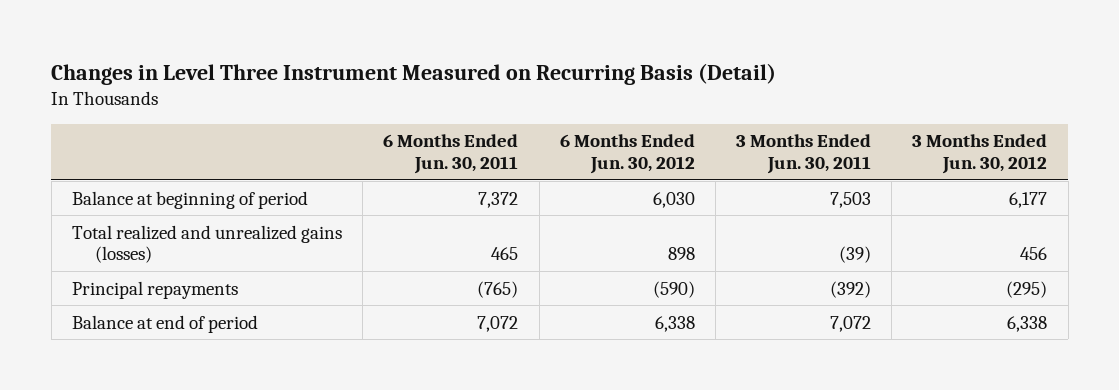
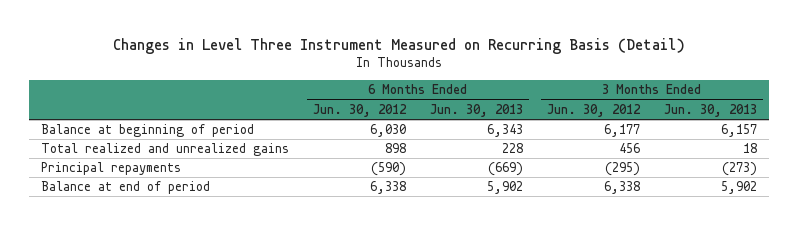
- | 6 Months Ended Jun. 30, 2011 | 6 Months Ended Jun. 30, 2012 | 3 Months Ended Jun. 30, 2011 | 3 Months Ended Jun. 30, 2012
+ | 6 Months Ended Jun. 30, 2012 | 6 Months Ended Jun. 30, 2013 | 3 Months Ended Jun. 30, 2012 | 3 Months Ended Jun. 30, 2013
- Total realized and unrealized gains (losses) | 465 | 898 | (39) | 456
+ Total realized and unrealized gains | 898 | 228 | 456 | 18

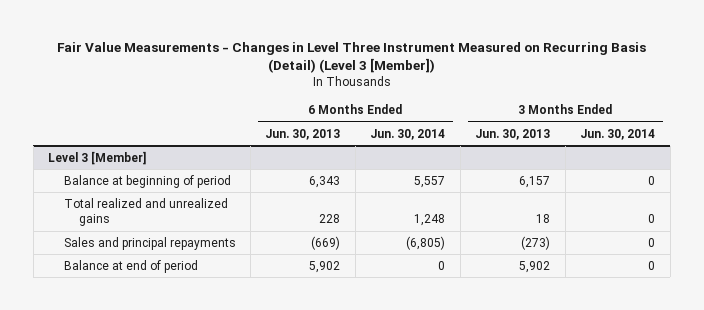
- Changes in Level Three Instrument Measured on Recurring Basis (Detail)
+ Fair Value Measurements - Changes in Level Three Instrument Measured on Recurring Basis (Detail) (Level 3 [Member])
- | 6 Months Ended Jun. 30, 2012 | 6 Months Ended Jun. 30, 2013 | 3 Months Ended Jun. 30, 2012 | 3 Months Ended Jun. 30, 2013
+ | 6 Months Ended Jun. 30, 2013 | 6 Months Ended Jun. 30, 2014 | 3 Months Ended Jun. 30, 2013 | 3 Months Ended Jun. 30, 2014
+ Level 3 [Member]
- Principal repayments | (590) | (669) | (295) | (273)
+ Sales and principal repayments | (669) | (6,805) | (273) | 0

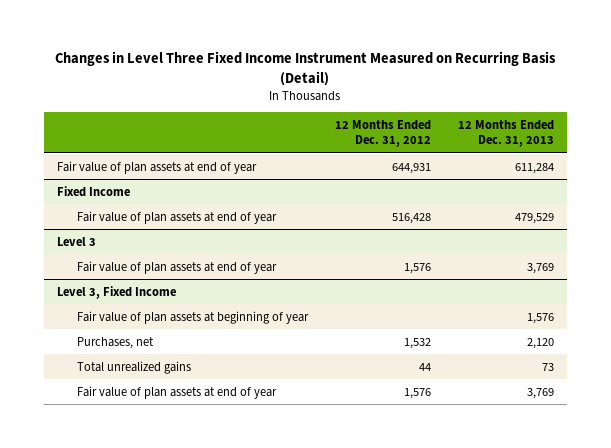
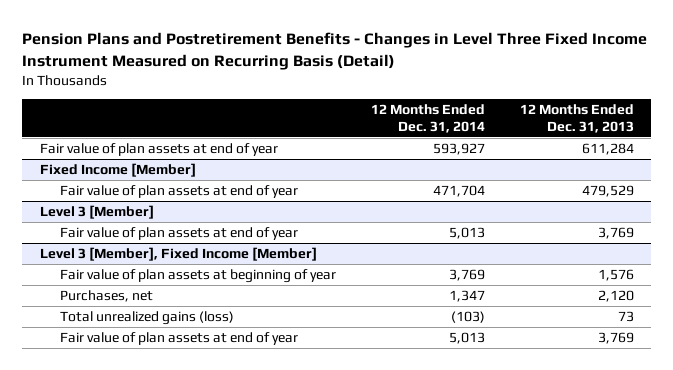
- Changes in Level Three Fixed Income Instrument Measured on Recurring Basis (Detail)
+ Pension Plans and Postretirement Benefits - Changes in Level Three Fixed Income Instrument Measured on Recurring Basis (Detail)
- | 12 Months Ended Dec. 31, 2012 | 12 Months Ended Dec. 31, 2013
+ | 12 Months Ended Dec. 31, 2014 | 12 Months Ended Dec. 31, 2013
- Fixed Income
+ Fixed Income [Member]
- Level 3
+ Level 3 [Member]
- Level 3, Fixed Income
+ Level 3 [Member], Fixed Income [Member]
- Total unrealized gains | 44 | 73
+ Total unrealized gains (loss) | (103) | 73

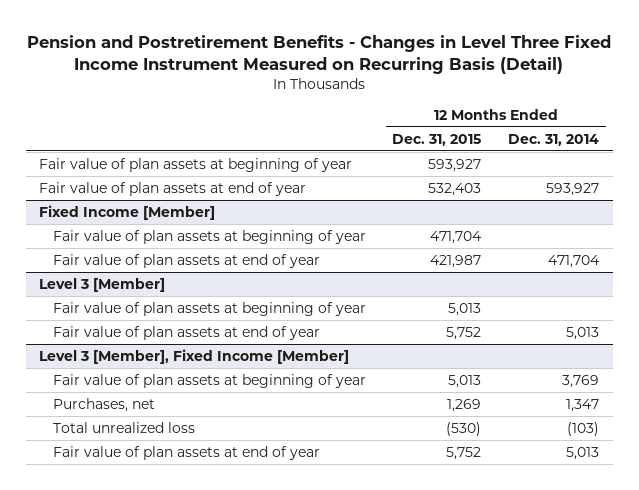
- Pension Plans and Postretirement Benefits - Changes in Level Three Fixed Income Instrument Measured on Recurring Basis (Detail)
+ Pension and Postretirement Benefits - Changes in Level Three Fixed Income Instrument Measured on Recurring Basis (Detail)
- | 12 Months Ended Dec. 31, 2014 | 12 Months Ended Dec. 31, 2013
+ | 12 Months Ended Dec. 31, 2015 | 12 Months Ended Dec. 31, 2014
+ Fair value of plan assets at beginning of year | 593,927 |
@ Fixed Income [Member]
+ Fair value of plan assets at beginning of year | 471,704 |
@ Level 3 [Member]
+ Fair value of plan assets at beginning of year | 5,013 |
@ Level 3 [Member], Fixed Income [Member]
- Total unrealized gains (loss) | (103) | 73
+ Total unrealized loss | (530) | (103)

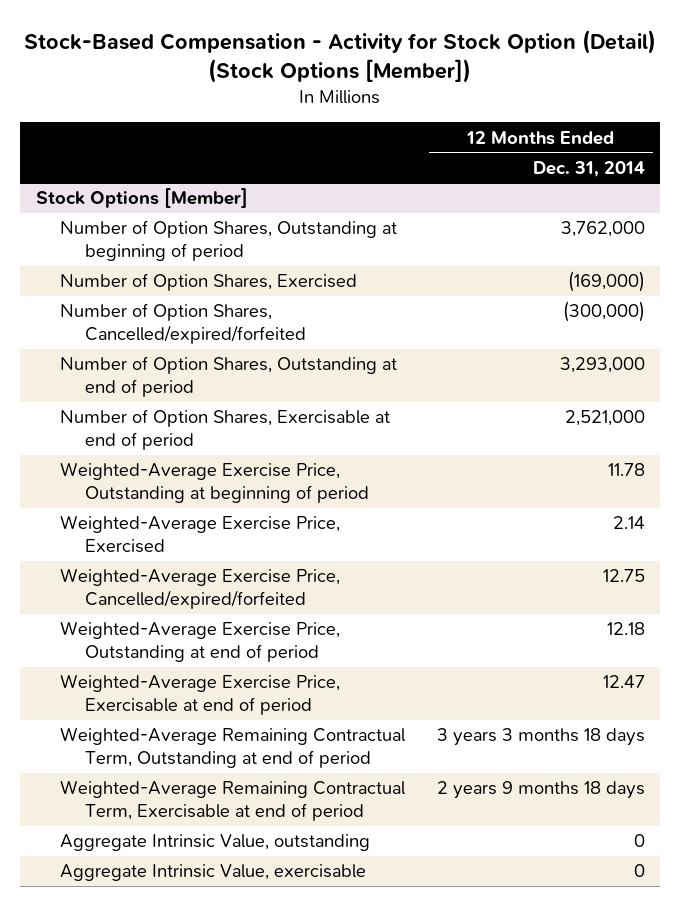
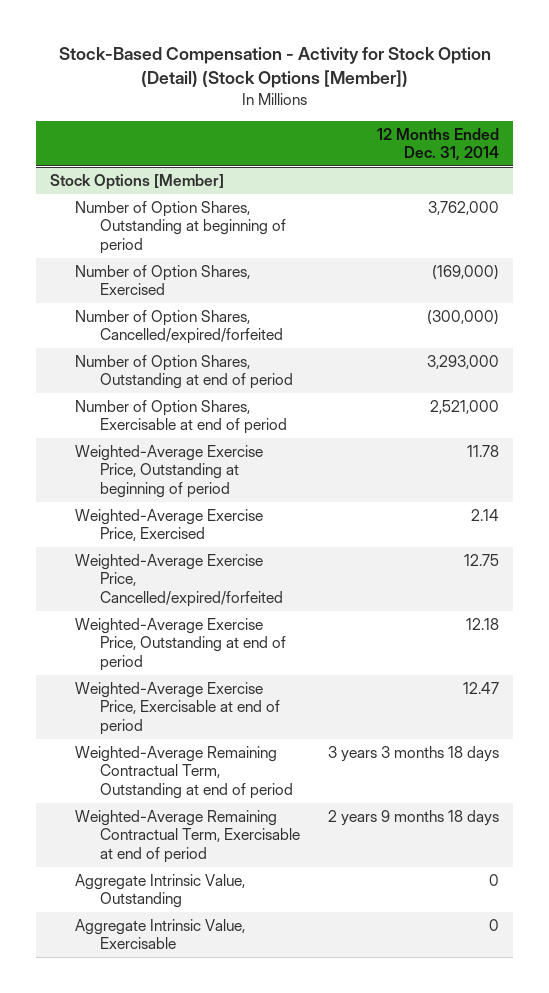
@ Stock Options [Member]
- Aggregate Intrinsic Value, outstanding | 0
- Aggregate Intrinsic Value, exercisable | 0
+ Aggregate Intrinsic Value, Outstanding | 0
+ Aggregate Intrinsic Value, Exercisable | 0

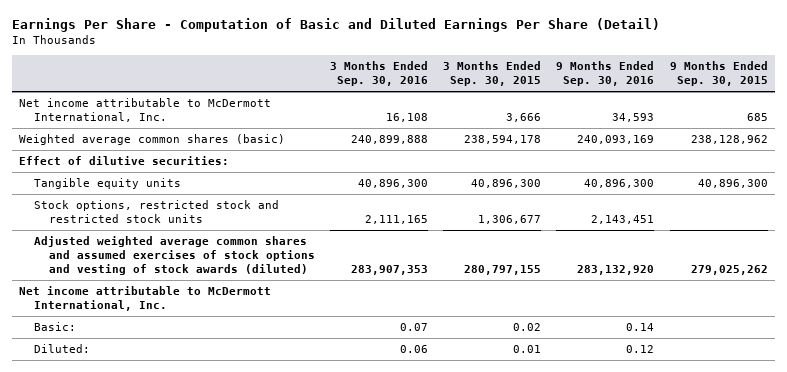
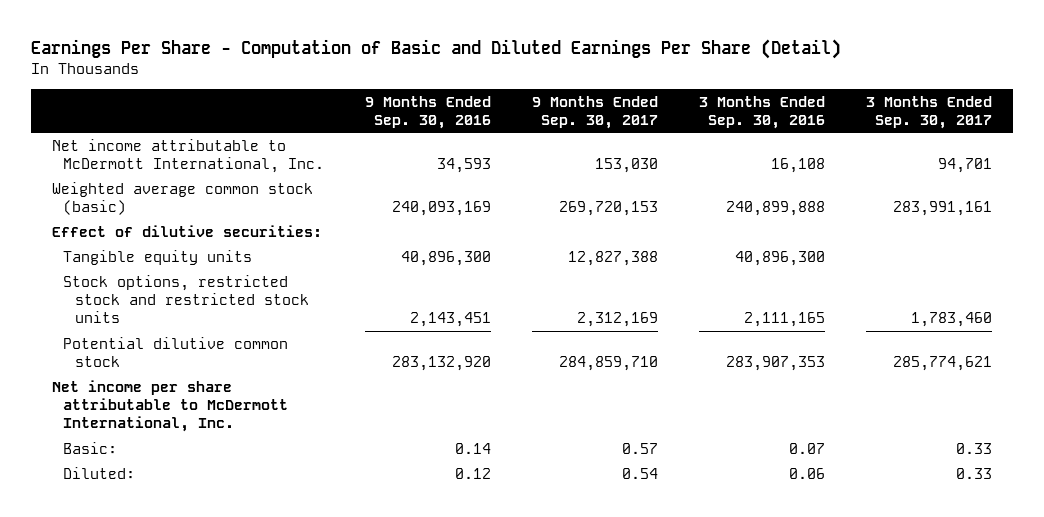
- | 3 Months Ended Sep. 30, 2016 | 3 Months Ended Sep. 30, 2015 | 9 Months Ended Sep. 30, 2016 | 9 Months Ended Sep. 30, 2015
+ | 9 Months Ended Sep. 30, 2016 | 9 Months Ended Sep. 30, 2017 | 3 Months Ended Sep. 30, 2016 | 3 Months Ended Sep. 30, 2017
- Weighted average common shares (basic) | 240,899,888 | 238,594,178 | 240,093,169 | 238,128,962
+ Weighted average common stock (basic) | 240,093,169 | 269,720,153 | 240,899,888 | 283,991,161
- Adjusted weighted average common shares and assumed exercises of stock options and vesting of stock awards (diluted) | 283,907,353 | 280,797,155 | 283,132,920 | 279,025,262
- Net income attributable to McDermott International, Inc.
+ Potential dilutive common stock | 283,132,920 | 284,859,710 | 283,907,353 | 285,774,621
+ Net income per share attributable to McDermott International, Inc.

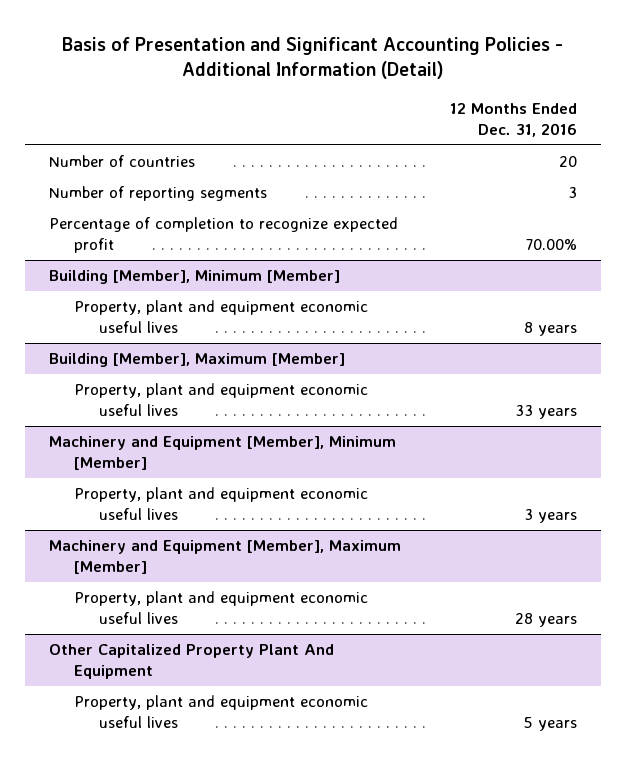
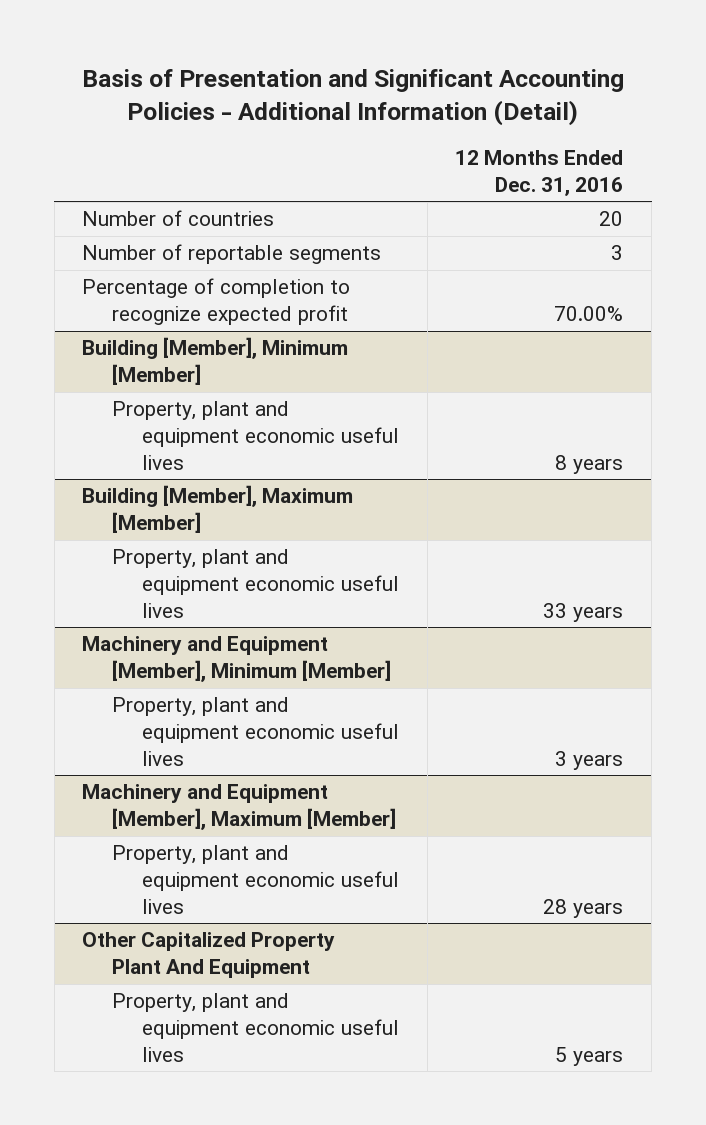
- Number of reporting segments | 3
+ Number of reportable segments | 3

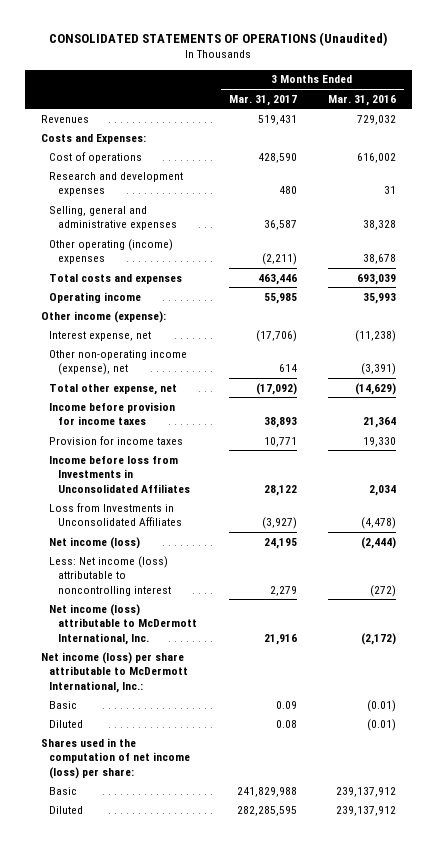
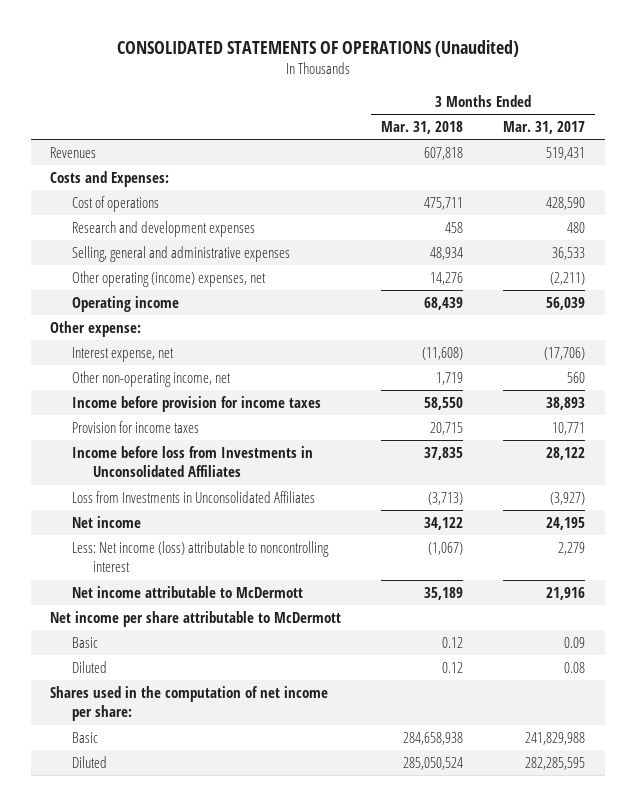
- | 3 Months Ended Mar. 31, 2017 | 3 Months Ended Mar. 31, 2016
+ | 3 Months Ended Mar. 31, 2018 | 3 Months Ended Mar. 31, 2017
- Selling, general and administrative expenses | 36,587 | 38,328
- Other operating (income) expenses | (2,211) | 38,678
- Total costs and expenses | 463,446 | 693,039
- Operating income | 55,985 | 35,993
- Other income (expense):
+ Selling, general and administrative expenses | 48,934 | 36,533
+ Other operating (income) expenses, net | 14,276 | (2,211)
+ Operating income | 68,439 | 56,039
+ Other expense:
- Other non-operating income (expense), net | 614 | (3,391)
- Total other expense, net | (17,092) | (14,629)
+ Other non-operating income, net | 1,719 | 560
- Net income (loss) | 24,195 | (2,444)
+ Net income | 34,122 | 24,195
- Net income (loss) attributable to McDermott International, Inc. | 21,916 | (2,172)
- Net income (loss) per share attributable to McDermott International, Inc.:
+ Net income attributable to McDermott | 35,189 | 21,916
+ Net income per share attributable to McDermott
- Shares used in the computation of net income (loss) per share:
+ Shares used in the computation of net income per share:

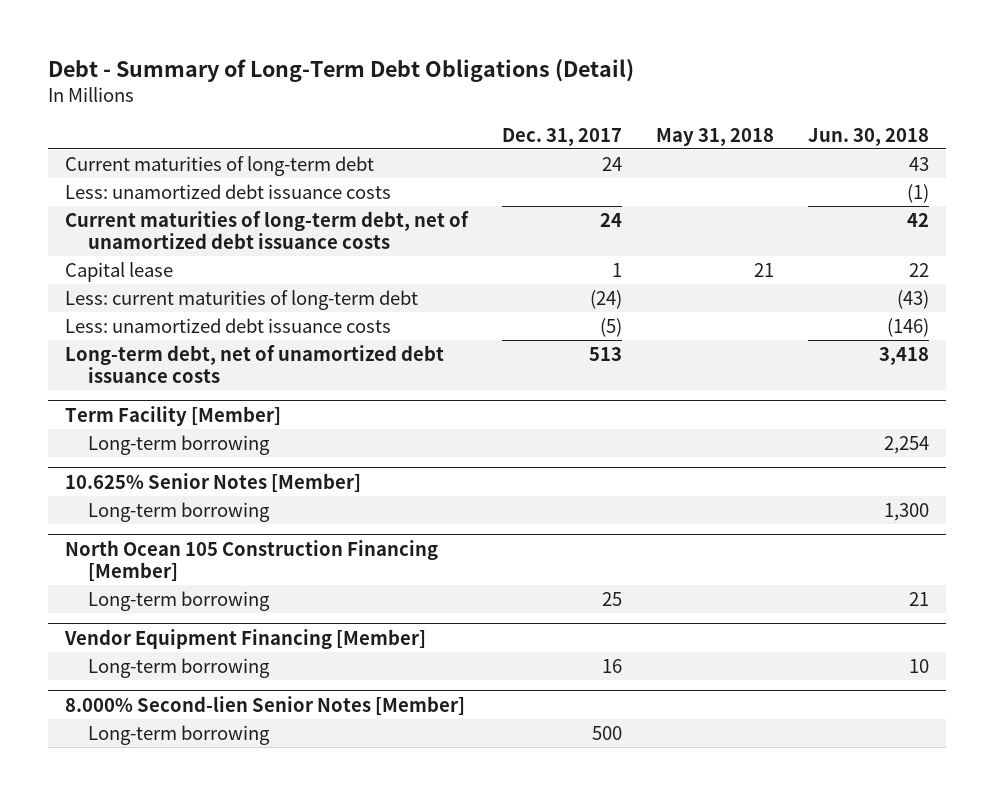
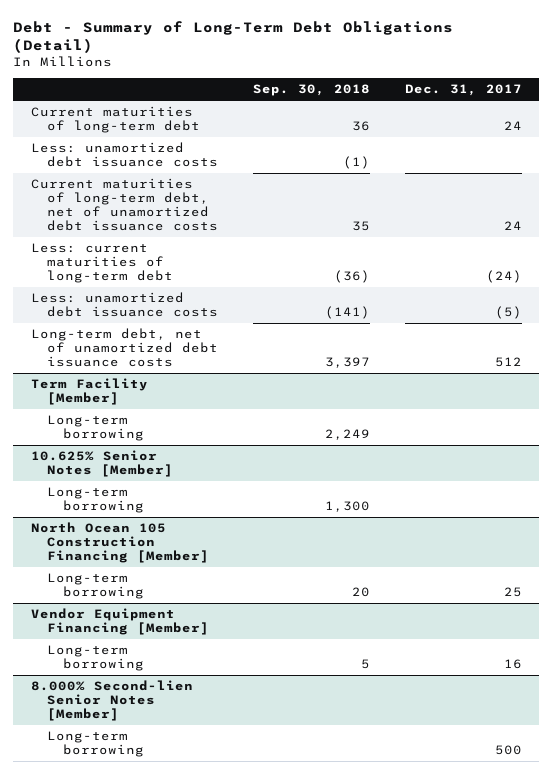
- | Dec. 31, 2017 | May 31, 2018 | Jun. 30, 2018
+ | Sep. 30, 2018 | Dec. 31, 2017
- Capital lease | 1 | 21 | 22
- Long-term debt, net of unamortized debt issuance costs | 513 | | 3,418
+ Long-term debt, net of unamortized debt issuance costs | 3,397 | 512

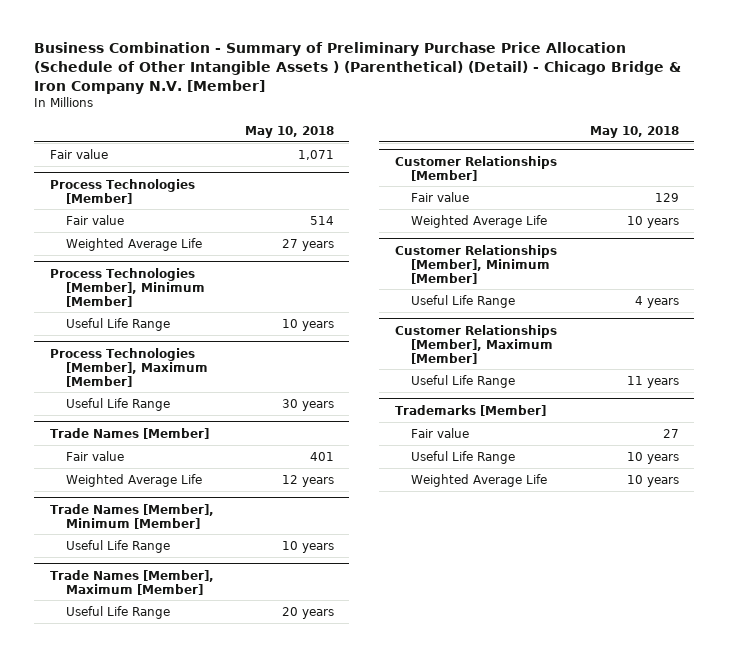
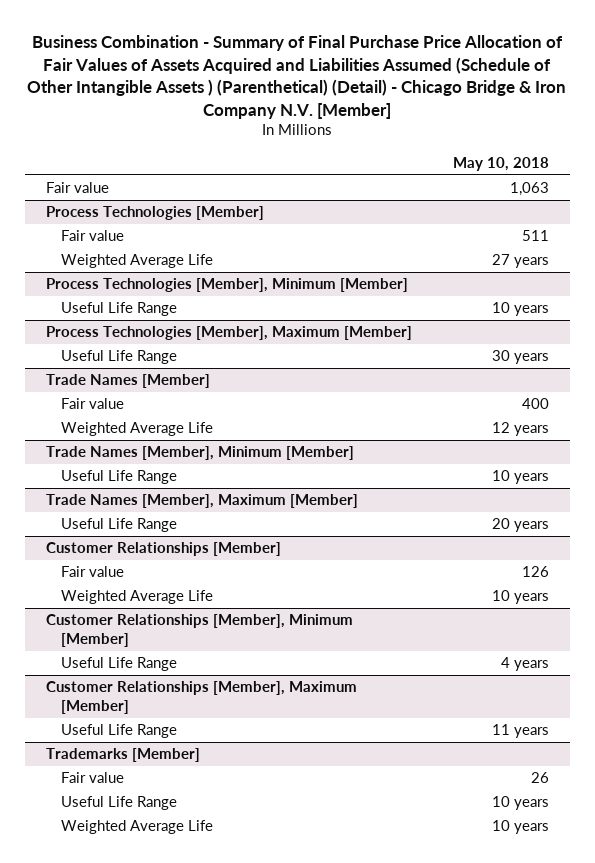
- Business Combination - Summary of Preliminary Purchase Price Allocation (Schedule of Other Intangible Assets ) (Parenthetical) (Detail) - Chicago Bridge & Iron Company N.V. [Member]
+ Business Combination - Summary of Final Purchase Price Allocation of Fair Values of Assets Acquired and Liabilities Assumed (Schedule of Other Intangible Assets ) (Parenthetical) (Detail) - Chicago Bridge & Iron Company N.V. [Member]
- Fair value | 1,071
+ Fair value | 1,063
@ Process Technologies [Member]
- Fair value | 514
+ Fair value | 511
@ Trade Names [Member]
- Fair value | 401
+ Fair value | 400
@ Customer Relationships [Member]
- Fair value | 129
+ Fair value | 126
@ Trademarks [Member]
- Fair value | 27
+ Fair value | 26

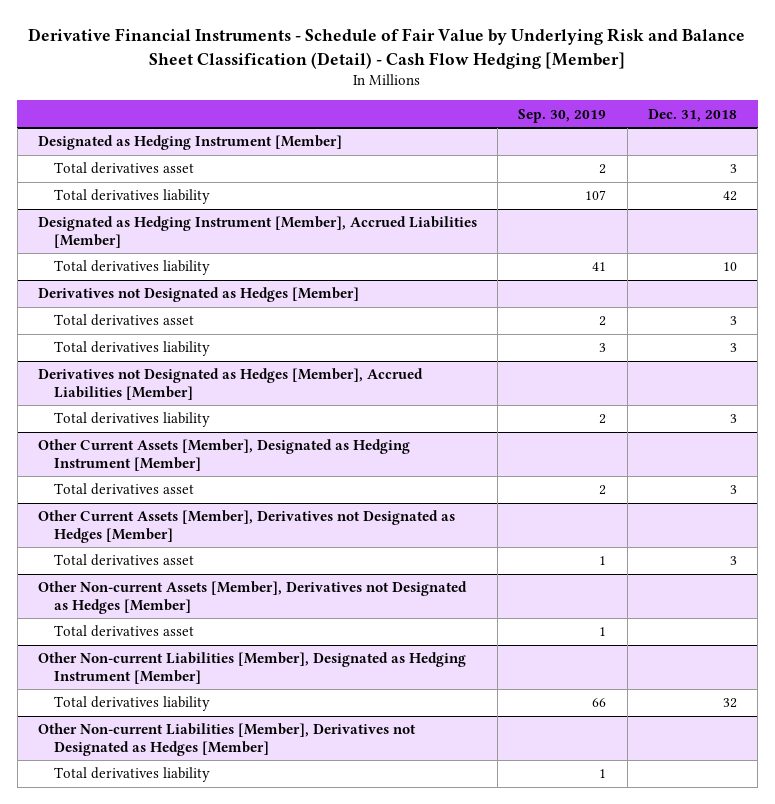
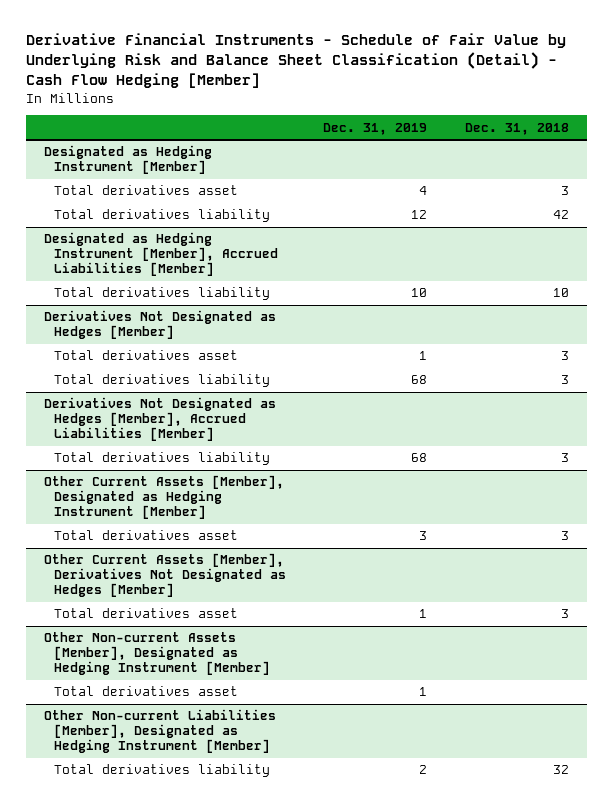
- | Sep. 30, 2019 | Dec. 31, 2018
+ | Dec. 31, 2019 | Dec. 31, 2018
- Derivatives not Designated as Hedges [Member]
+ Derivatives Not Designated as Hedges [Member]
- Derivatives not Designated as Hedges [Member], Accrued Liabilities [Member]
+ Derivatives Not Designated as Hedges [Member], Accrued Liabilities [Member]
- Other Current Assets [Member], Derivatives not Designated as Hedges [Member]
+ Other Current Assets [Member], Derivatives Not Designated as Hedges [Member]
- Other Non-current Assets [Member], Derivatives not Designated as Hedges [Member]
+ Other Non-current Assets [Member], Designated as Hedging Instrument [Member]
- Other Non-current Liabilities [Member], Derivatives not Designated as Hedges [Member]
- Total derivatives liability | 1 |

